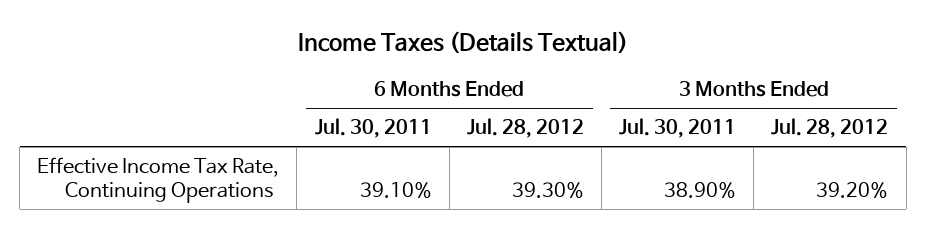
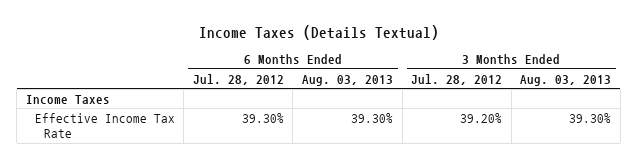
- | 6 Months Ended Jul. 30, 2011 | 6 Months Ended Jul. 28, 2012 | 3 Months Ended Jul. 30, 2011 | 3 Months Ended Jul. 28, 2012
+ | 6 Months Ended Jul. 28, 2012 | 6 Months Ended Aug. 03, 2013 | 3 Months Ended Jul. 28, 2012 | 3 Months Ended Aug. 03, 2013
- Effective Income Tax Rate, Continuing Operations | 39.10% | 39.30% | 38.90% | 39.20%
+ Income Taxes
+ Effective Income Tax Rate | 39.30% | 39.30% | 39.20% | 39.30%

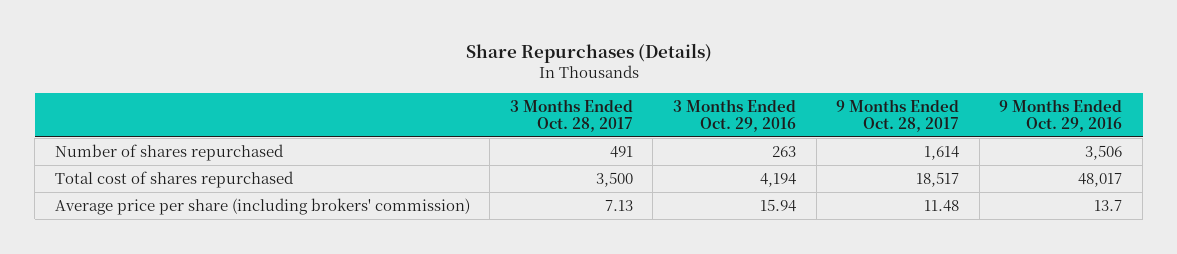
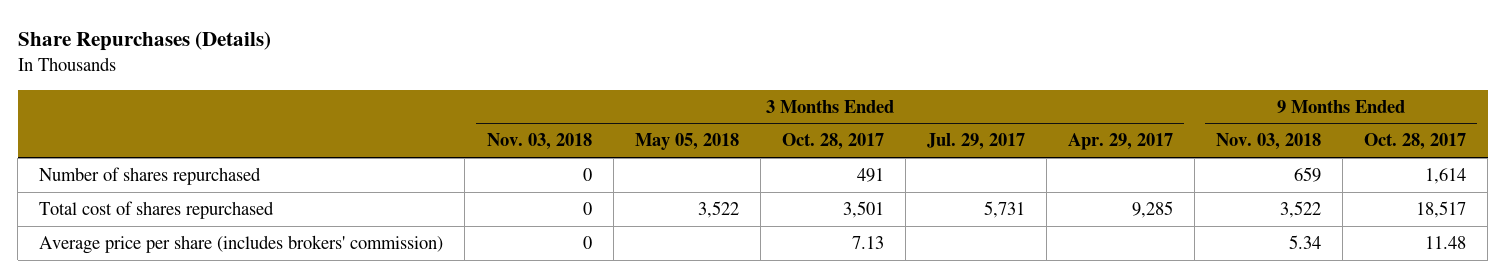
- | 3 Months Ended Oct. 28, 2017 | 3 Months Ended Oct. 29, 2016 | 9 Months Ended Oct. 28, 2017 | 9 Months Ended Oct. 29, 2016
+ | 3 Months Ended Nov. 03, 2018 | 3 Months Ended May 05, 2018 | 3 Months Ended Oct. 28, 2017 | 3 Months Ended Jul. 29, 2017 | 3 Months Ended Apr. 29, 2017 | 9 Months Ended Nov. 03, 2018 | 9 Months Ended Oct. 28, 2017
- Total cost of shares repurchased | 3,500 | 4,194 | 18,517 | 48,017
- Average price per share (including brokers' commission) | 7.13 | 15.94 | 11.48 | 13.7
+ Total cost of shares repurchased | 0 | 3,522 | 3,501 | 5,731 | 9,285 | 3,522 | 18,517
+ Average price per share (includes brokers' commission) | 0 | | 7.13 | | | 5.34 | 11.48

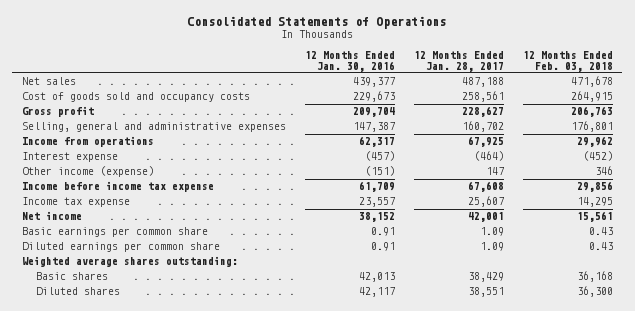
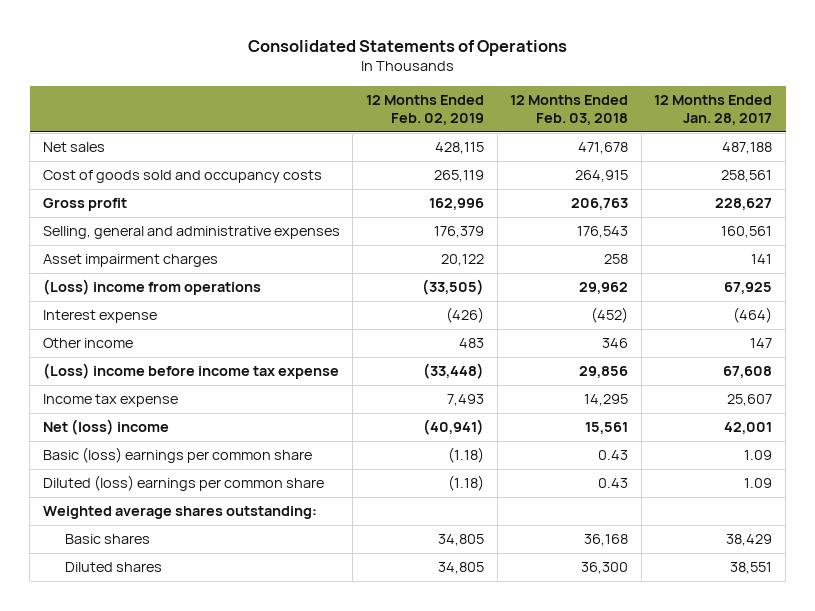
- | 12 Months Ended Jan. 30, 2016 | 12 Months Ended Jan. 28, 2017 | 12 Months Ended Feb. 03, 2018
+ | 12 Months Ended Feb. 02, 2019 | 12 Months Ended Feb. 03, 2018 | 12 Months Ended Jan. 28, 2017
- Selling, general and administrative expenses | 147,387 | 160,702 | 176,801
- Income from operations | 62,317 | 67,925 | 29,962
+ Selling, general and administrative expenses | 176,379 | 176,543 | 160,561
+ Asset impairment charges | 20,122 | 258 | 141
+ (Loss) income from operations | (33,505) | 29,962 | 67,925
- Other income (expense) | (151) | 147 | 346
- Income before income tax expense | 61,709 | 67,608 | 29,856
+ Other income | 483 | 346 | 147
+ (Loss) income before income tax expense | (33,448) | 29,856 | 67,608
- Net income | 38,152 | 42,001 | 15,561
- Basic earnings per common share | 0.91 | 1.09 | 0.43
- Diluted earnings per common share | 0.91 | 1.09 | 0.43
+ Net (loss) income | (40,941) | 15,561 | 42,001
+ Basic (loss) earnings per common share | (1.18) | 0.43 | 1.09
+ Diluted (loss) earnings per common share | (1.18) | 0.43 | 1.09

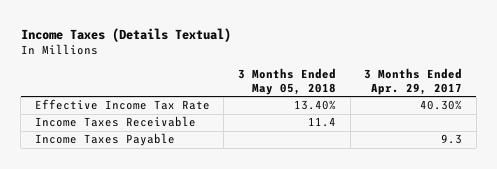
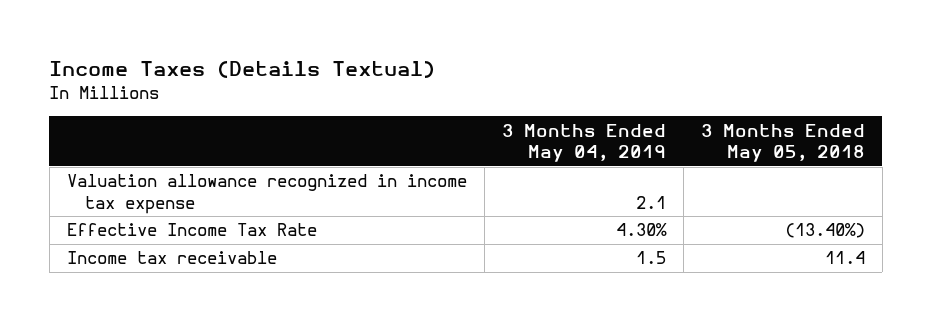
- | 3 Months Ended May 05, 2018 | 3 Months Ended Apr. 29, 2017
+ | 3 Months Ended May 04, 2019 | 3 Months Ended May 05, 2018
- Effective Income Tax Rate | 13.40% | 40.30%
- Income Taxes Receivable | 11.4 |
- Income Taxes Payable | | 9.3
+ Valuation allowance recognized in income tax expense | 2.1 |
+ Effective Income Tax Rate | 4.30% | (13.40%)
+ Income tax receivable | 1.5 | 11.4

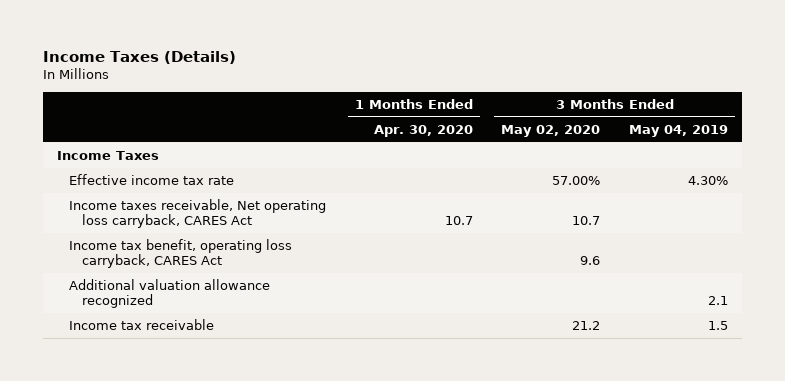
- Income Taxes (Details Textual)
+ Income Taxes (Details)
- | 3 Months Ended May 04, 2019 | 3 Months Ended May 05, 2018
+ | 1 Months Ended Apr. 30, 2020 | 3 Months Ended May 02, 2020 | 3 Months Ended May 04, 2019
- Valuation allowance recognized in income tax expense | 2.1 |
- Effective Income Tax Rate | 4.30% | (13.40%)
+ Income Taxes
+ Effective income tax rate | | 57.00% | 4.30%
+ Income taxes receivable, Net operating loss carryback, CARES Act | 10.7 | 10.7 |
+ Income tax benefit, operating loss carryback, CARES Act | | 9.6 |
+ Additional valuation allowance recognized | | | 2.1

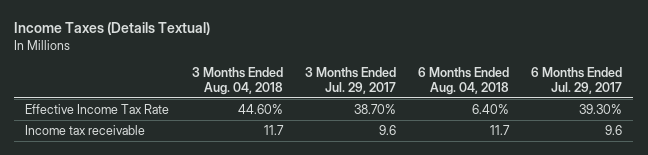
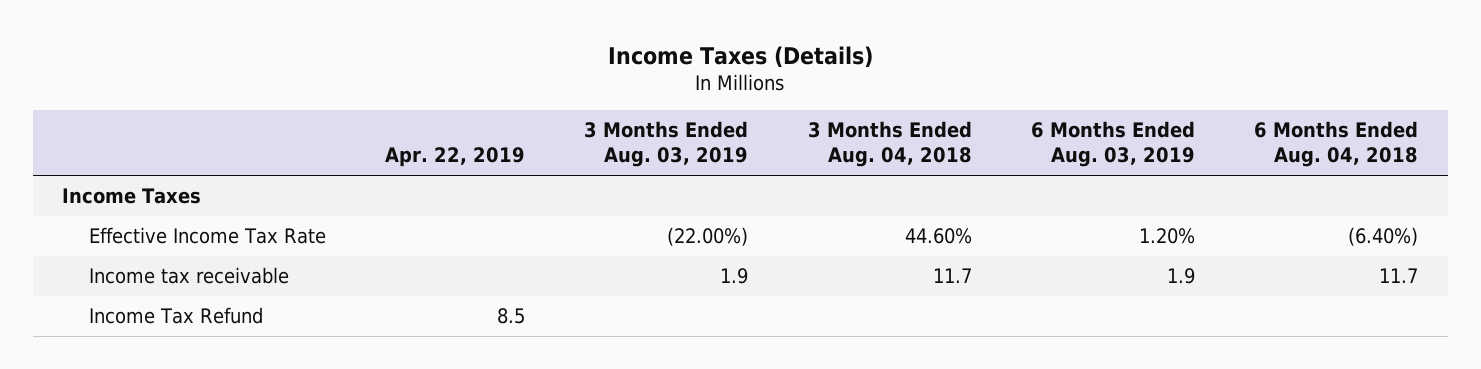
- Income Taxes (Details Textual)
+ Income Taxes (Details)
- | 3 Months Ended Aug. 04, 2018 | 3 Months Ended Jul. 29, 2017 | 6 Months Ended Aug. 04, 2018 | 6 Months Ended Jul. 29, 2017
+ | Apr. 22, 2019 | 3 Months Ended Aug. 03, 2019 | 3 Months Ended Aug. 04, 2018 | 6 Months Ended Aug. 03, 2019 | 6 Months Ended Aug. 04, 2018
- Effective Income Tax Rate | 44.60% | 38.70% | 6.40% | 39.30%
+ Income Taxes
+ Effective Income Tax Rate | | (22.00%) | 44.60% | 1.20% | (6.40%)
+ Income Tax Refund | 8.5 | | | |

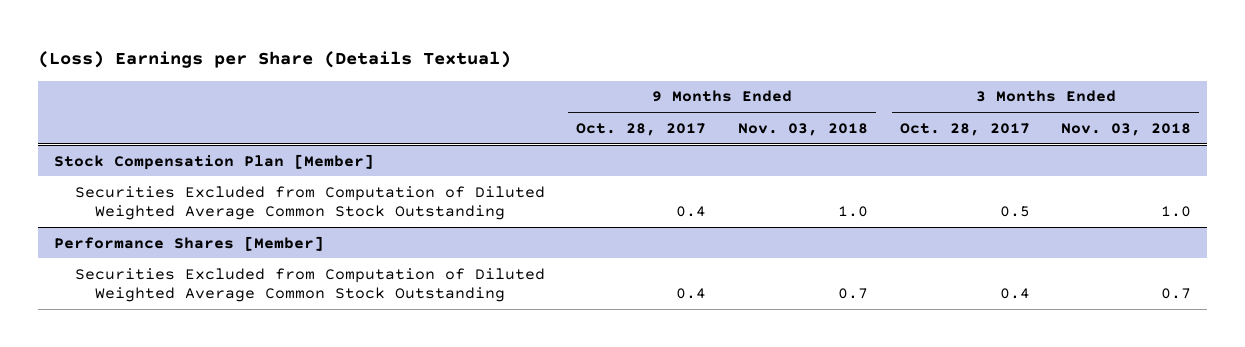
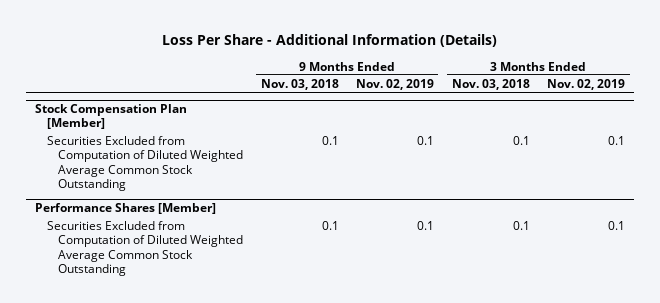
- (Loss) Earnings per Share (Details Textual)
+ Loss Per Share - Additional Information (Details)
- | 9 Months Ended Oct. 28, 2017 | 9 Months Ended Nov. 03, 2018 | 3 Months Ended Oct. 28, 2017 | 3 Months Ended Nov. 03, 2018
+ | 9 Months Ended Nov. 03, 2018 | 9 Months Ended Nov. 02, 2019 | 3 Months Ended Nov. 03, 2018 | 3 Months Ended Nov. 02, 2019
@ Stock Compensation Plan [Member]
- Securities Excluded from Computation of Diluted Weighted Average Common Stock Outstanding | 0.4 | 1.0 | 0.5 | 1.0
+ Securities Excluded from Computation of Diluted Weighted Average Common Stock Outstanding | 0.1 | 0.1 | 0.1 | 0.1
@ Performance Shares [Member]
- Securities Excluded from Computation of Diluted Weighted Average Common Stock Outstanding | 0.4 | 0.7 | 0.4 | 0.7
+ Securities Excluded from Computation of Diluted Weighted Average Common Stock Outstanding | 0.1 | 0.1 | 0.1 | 0.1

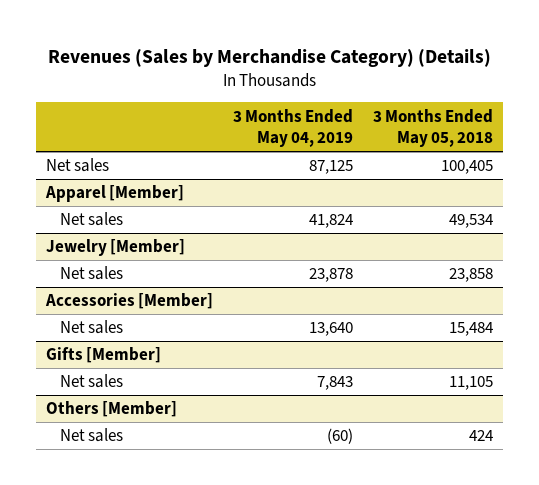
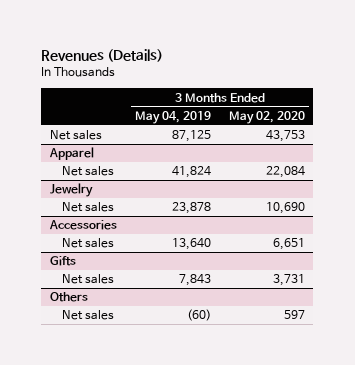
- Revenues (Sales by Merchandise Category) (Details)
+ Revenues (Details)
- | 3 Months Ended May 04, 2019 | 3 Months Ended May 05, 2018
+ | 3 Months Ended May 04, 2019 | 3 Months Ended May 02, 2020
- Apparel [Member]
+ Apparel
- Jewelry [Member]
+ Jewelry
- Accessories [Member]
+ Accessories
- Gifts [Member]
+ Gifts
- Others [Member]
+ Others

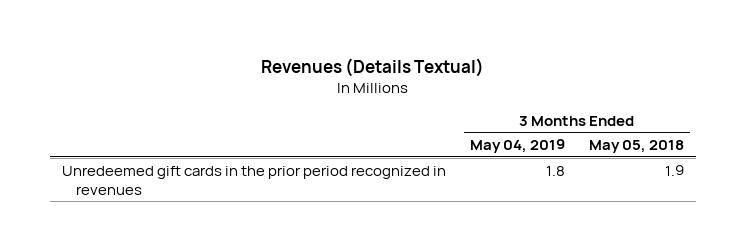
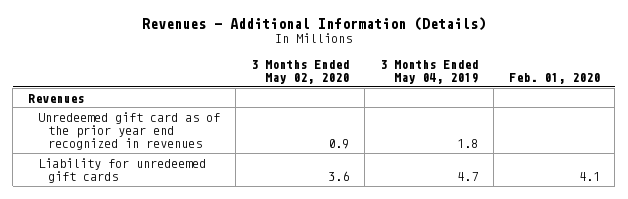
- Revenues (Details Textual)
+ Revenues - Additional Information (Details)
- | 3 Months Ended May 04, 2019 | 3 Months Ended May 05, 2018
+ | 3 Months Ended May 02, 2020 | 3 Months Ended May 04, 2019 | Feb. 01, 2020
- Unredeemed gift cards in the prior period recognized in revenues | 1.8 | 1.9
+ Revenues
+ Unredeemed gift card as of the prior year end recognized in revenues | 0.9 | 1.8 |
+ Liability for unredeemed gift cards | 3.6 | 4.7 | 4.1

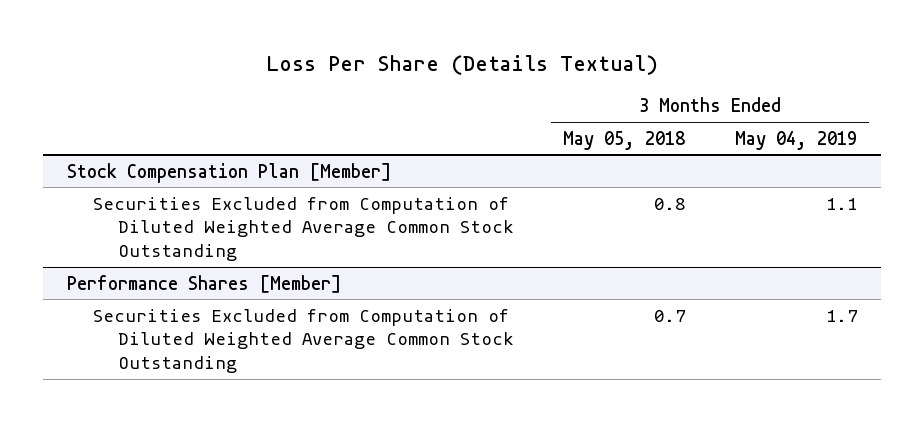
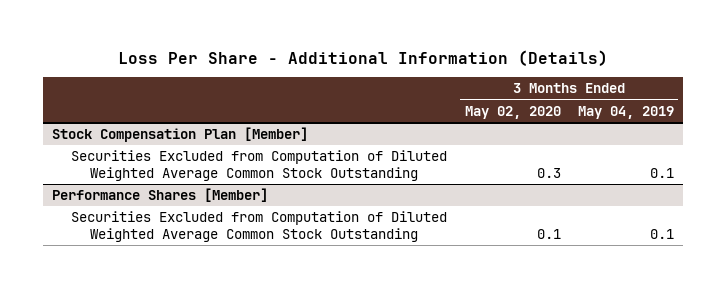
- Loss Per Share (Details Textual)
+ Loss Per Share - Additional Information (Details)
- | 3 Months Ended May 05, 2018 | 3 Months Ended May 04, 2019
+ | 3 Months Ended May 02, 2020 | 3 Months Ended May 04, 2019
@ Stock Compensation Plan [Member]
- Securities Excluded from Computation of Diluted Weighted Average Common Stock Outstanding | 0.8 | 1.1
+ Securities Excluded from Computation of Diluted Weighted Average Common Stock Outstanding | 0.3 | 0.1
@ Performance Shares [Member]
- Securities Excluded from Computation of Diluted Weighted Average Common Stock Outstanding | 0.7 | 1.7
+ Securities Excluded from Computation of Diluted Weighted Average Common Stock Outstanding | 0.1 | 0.1

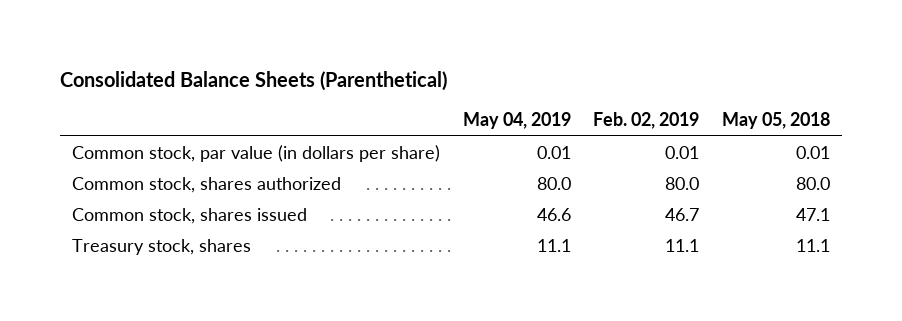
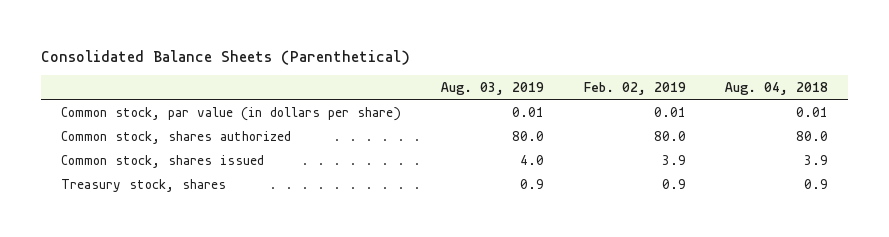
- | May 04, 2019 | Feb. 02, 2019 | May 05, 2018
+ | Aug. 03, 2019 | Feb. 02, 2019 | Aug. 04, 2018
- Common stock, shares issued | 46.6 | 46.7 | 47.1
- Treasury stock, shares | 11.1 | 11.1 | 11.1
+ Common stock, shares issued | 4.0 | 3.9 | 3.9
+ Treasury stock, shares | 0.9 | 0.9 | 0.9

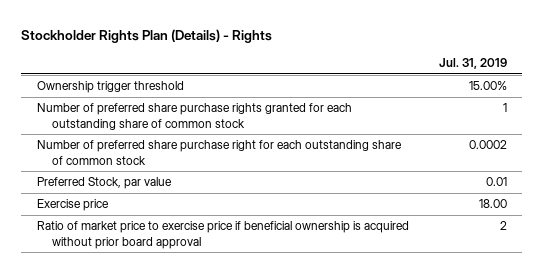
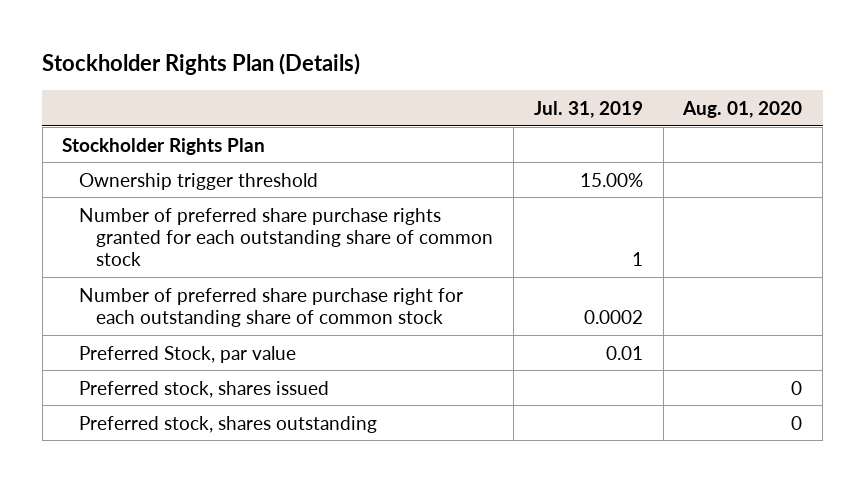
- Stockholder Rights Plan (Details) - Rights
+ Stockholder Rights Plan (Details)
- | Jul. 31, 2019
+ | Jul. 31, 2019 | Aug. 01, 2020
+ Stockholder Rights Plan
- Exercise price | 18.00
- Ratio of market price to exercise price if beneficial ownership is acquired without prior board approval | 2
+ Preferred stock, shares issued | | 0
+ Preferred stock, shares outstanding | | 0

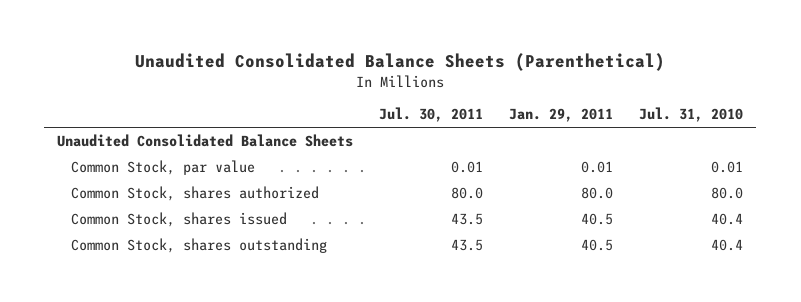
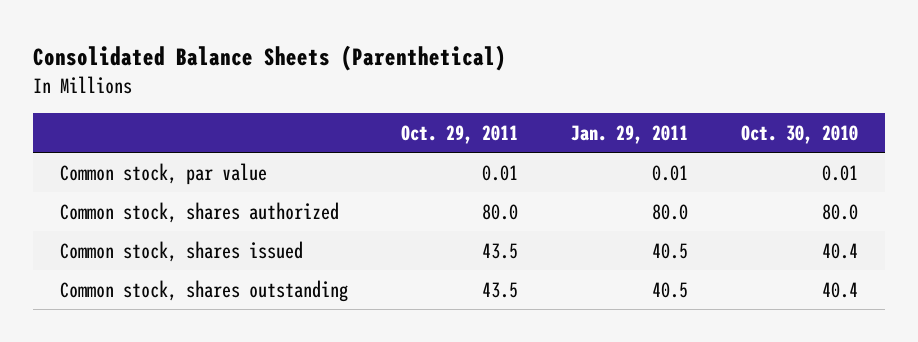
- Unaudited Consolidated Balance Sheets (Parenthetical)
+ Consolidated Balance Sheets (Parenthetical)
- | Jul. 30, 2011 | Jan. 29, 2011 | Jul. 31, 2010
+ | Oct. 29, 2011 | Jan. 29, 2011 | Oct. 30, 2010
- Unaudited Consolidated Balance Sheets
- Common Stock, par value | 0.01 | 0.01 | 0.01
- Common Stock, shares authorized | 80.0 | 80.0 | 80.0
- Common Stock, shares issued | 43.5 | 40.5 | 40.4
- Common Stock, shares outstanding | 43.5 | 40.5 | 40.4
+ Common stock, par value | 0.01 | 0.01 | 0.01
+ Common stock, shares authorized | 80.0 | 80.0 | 80.0
+ Common stock, shares issued | 43.5 | 40.5 | 40.4
+ Common stock, shares outstanding | 43.5 | 40.5 | 40.4

